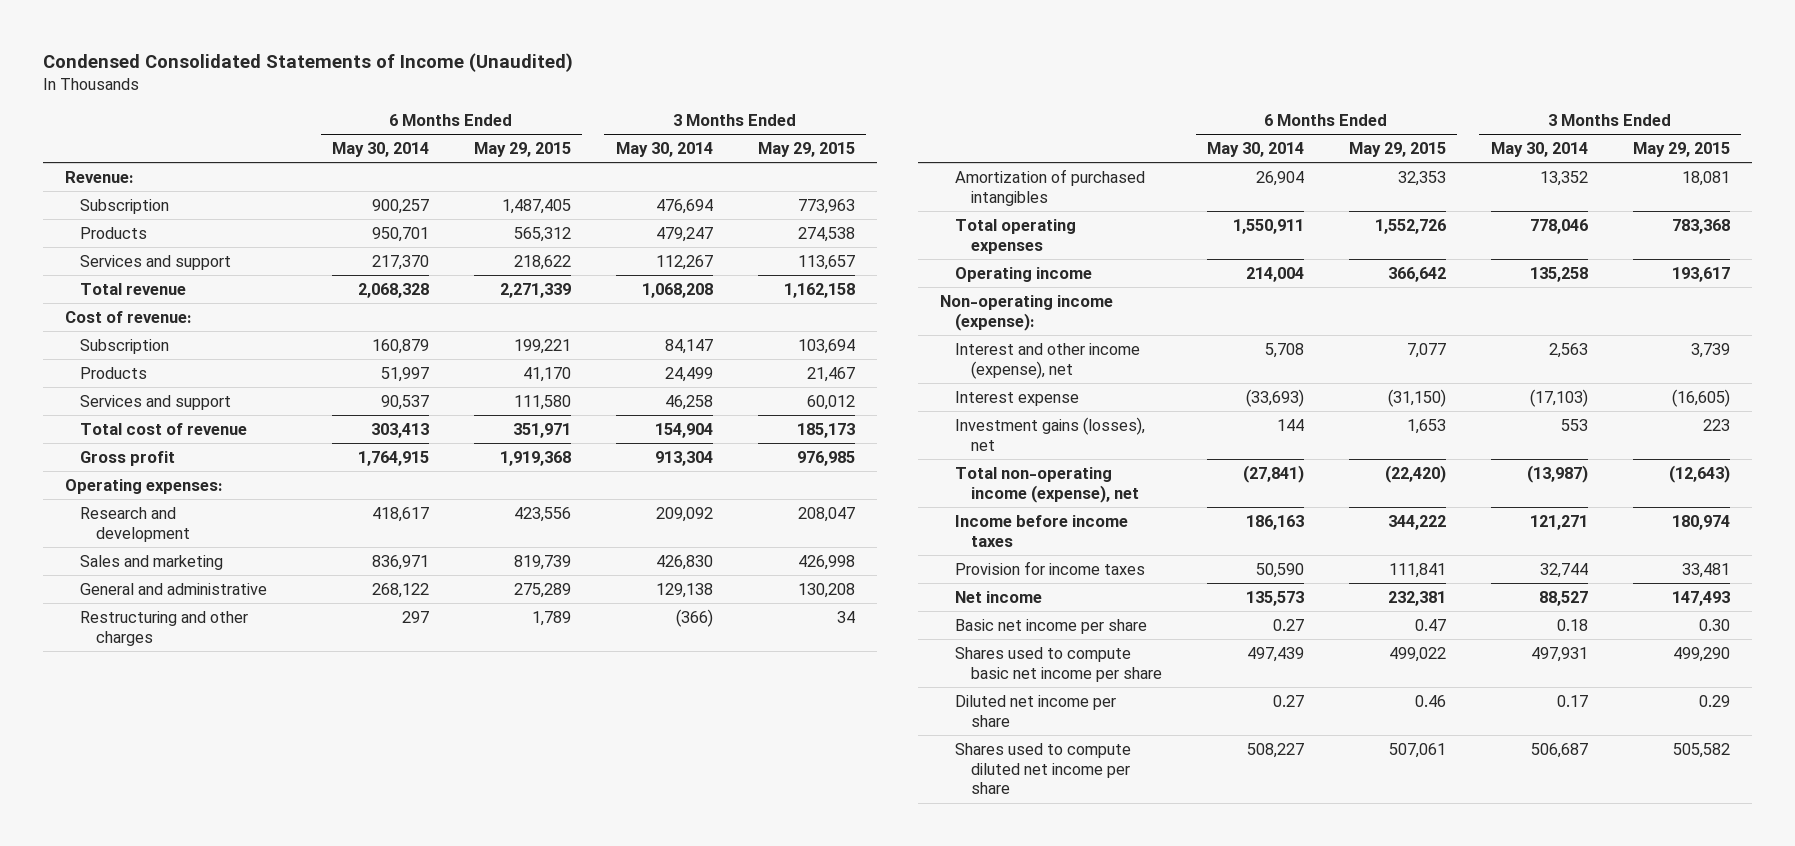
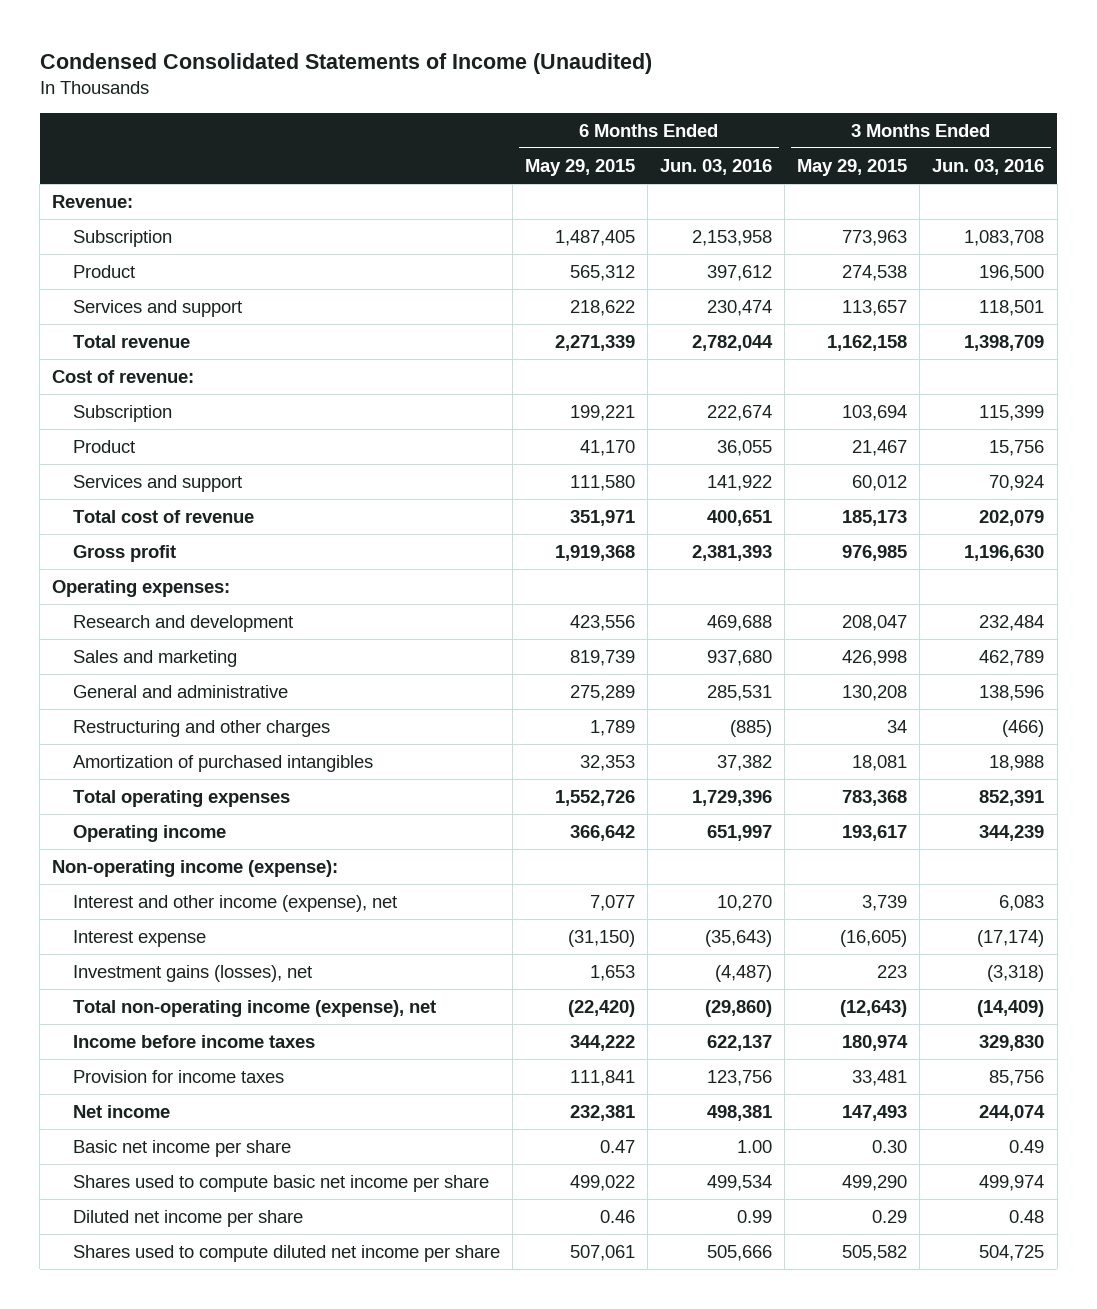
- | 6 Months Ended May 30, 2014 | 6 Months Ended May 29, 2015 | 3 Months Ended May 30, 2014 | 3 Months Ended May 29, 2015
+ | 6 Months Ended May 29, 2015 | 6 Months Ended Jun. 03, 2016 | 3 Months Ended May 29, 2015 | 3 Months Ended Jun. 03, 2016
- Products | 950,701 | 565,312 | 479,247 | 274,538
+ Product | 565,312 | 397,612 | 274,538 | 196,500
- Products | 51,997 | 41,170 | 24,499 | 21,467
+ Product | 41,170 | 36,055 | 21,467 | 15,756

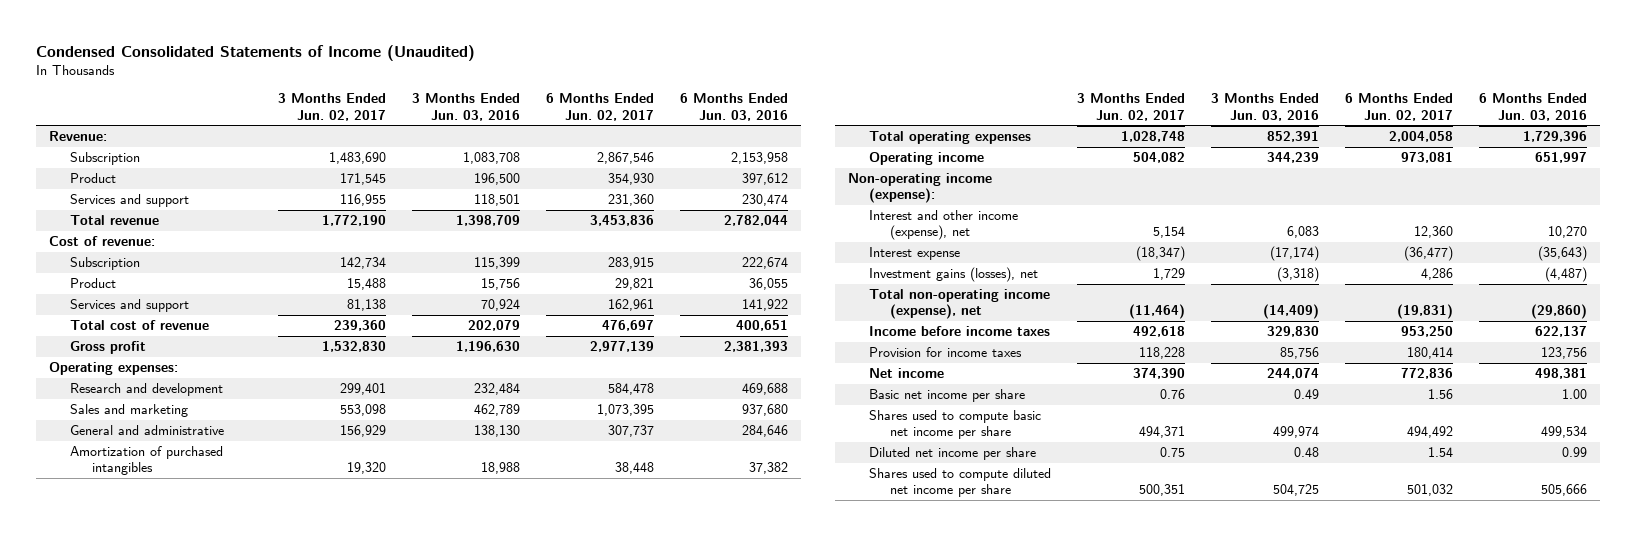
- | 6 Months Ended May 29, 2015 | 6 Months Ended Jun. 03, 2016 | 3 Months Ended May 29, 2015 | 3 Months Ended Jun. 03, 2016
+ | 3 Months Ended Jun. 02, 2017 | 3 Months Ended Jun. 03, 2016 | 6 Months Ended Jun. 02, 2017 | 6 Months Ended Jun. 03, 2016
- General and administrative | 275,289 | 285,531 | 130,208 | 138,596
- Restructuring and other charges | 1,789 | (885) | 34 | (466)
+ General and administrative | 156,929 | 138,130 | 307,737 | 284,646

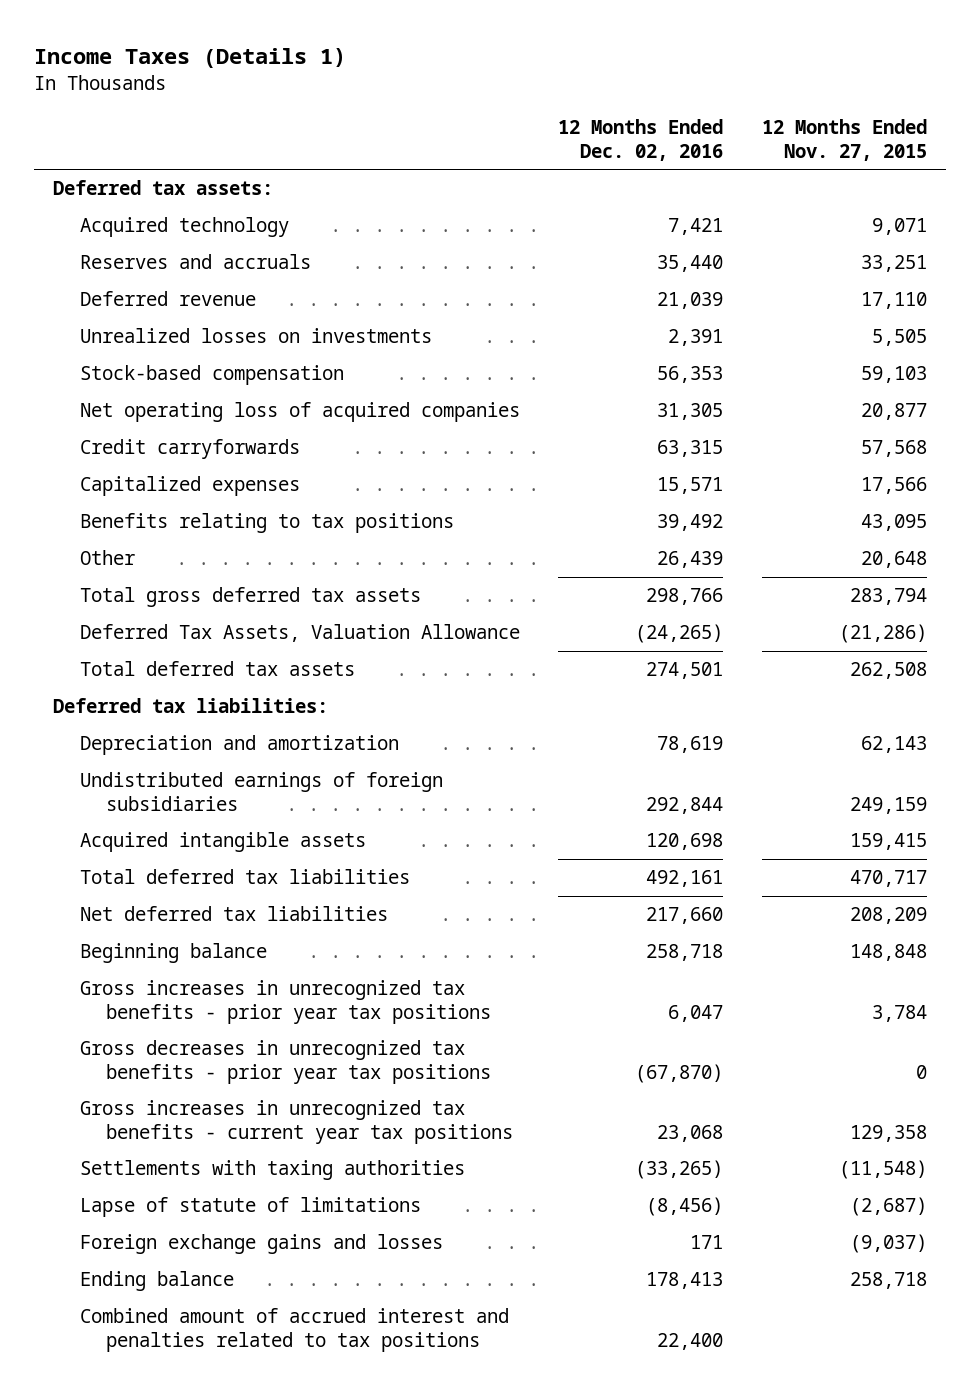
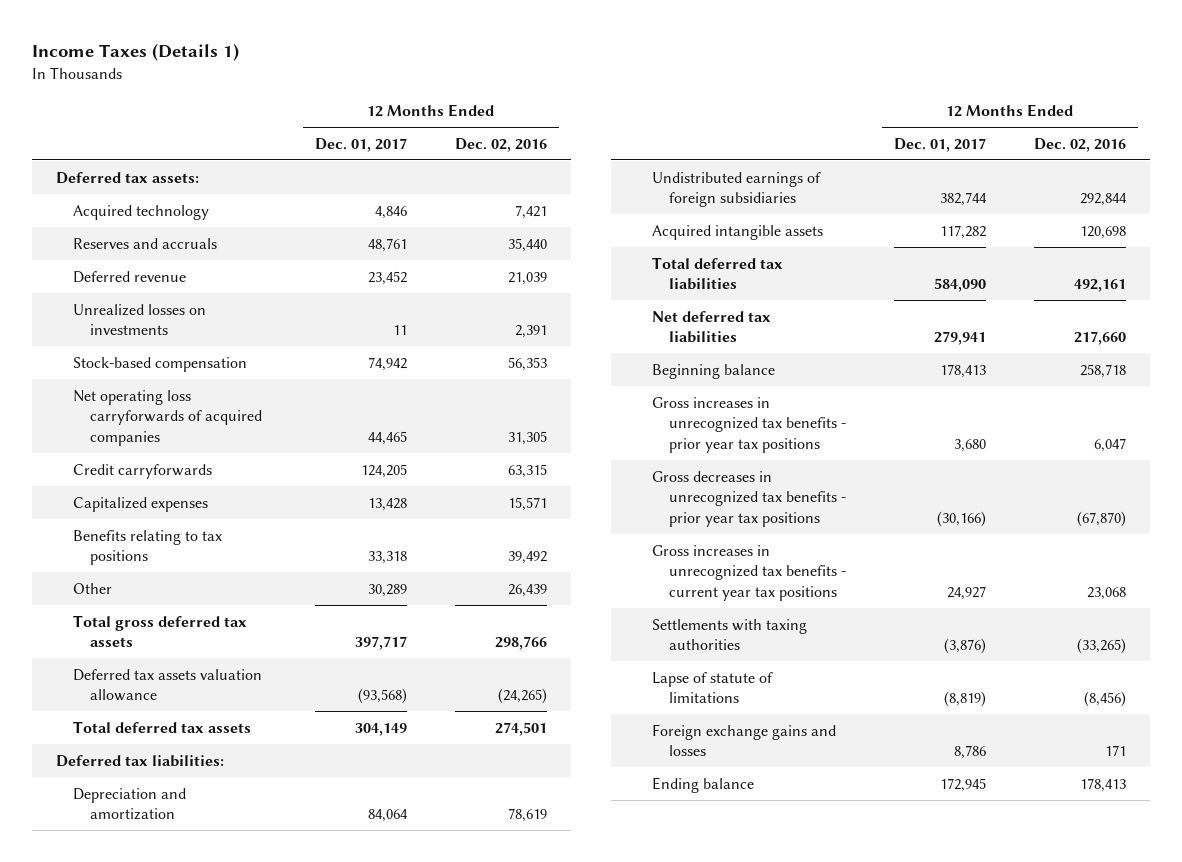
- | 12 Months Ended Dec. 02, 2016 | 12 Months Ended Nov. 27, 2015
+ | 12 Months Ended Dec. 01, 2017 | 12 Months Ended Dec. 02, 2016
- Net operating loss of acquired companies | 31,305 | 20,877
+ Net operating loss carryforwards of acquired companies | 44,465 | 31,305
- Deferred Tax Assets, Valuation Allowance | (24,265) | (21,286)
+ Deferred tax assets valuation allowance | (93,568) | (24,265)
- Combined amount of accrued interest and penalties related to tax positions | 22,400 |

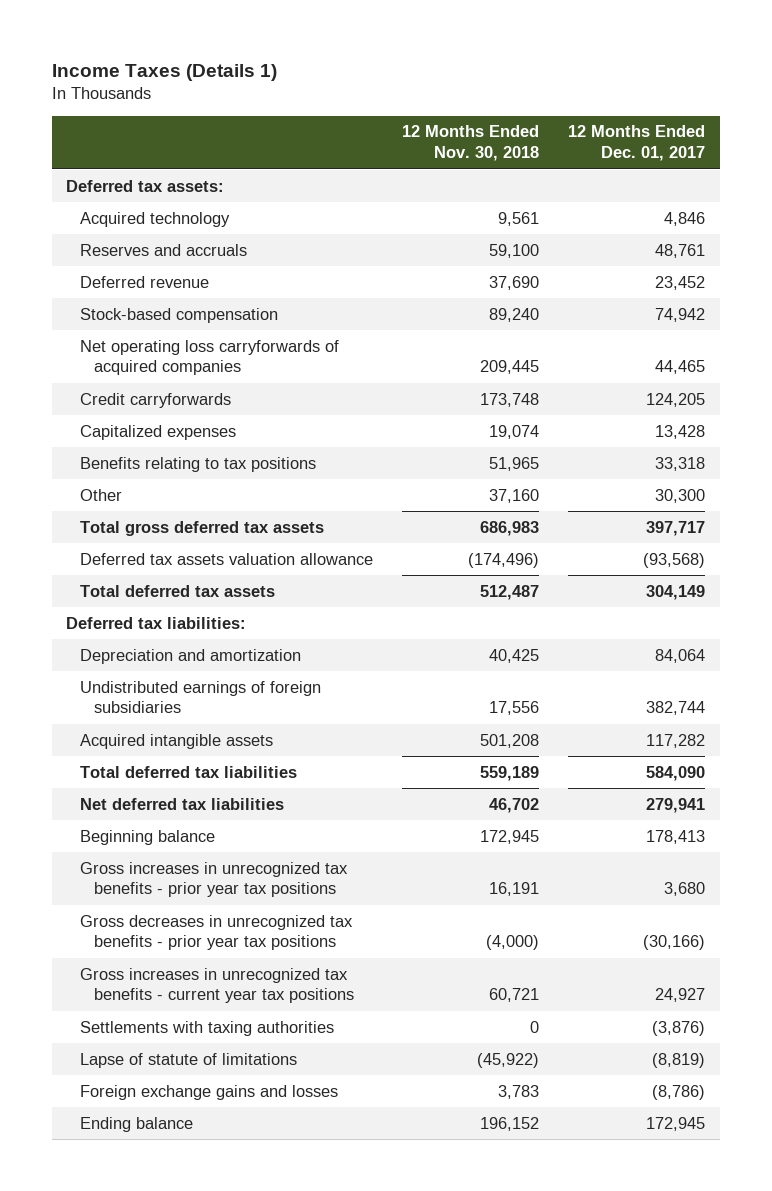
- | 12 Months Ended Dec. 01, 2017 | 12 Months Ended Dec. 02, 2016
+ | 12 Months Ended Nov. 30, 2018 | 12 Months Ended Dec. 01, 2017
- Unrealized losses on investments | 11 | 2,391
- Other | 30,289 | 26,439
+ Other | 37,160 | 30,300
- Foreign exchange gains and losses | 8,786 | 171
+ Foreign exchange gains and losses | 3,783 | (8,786)

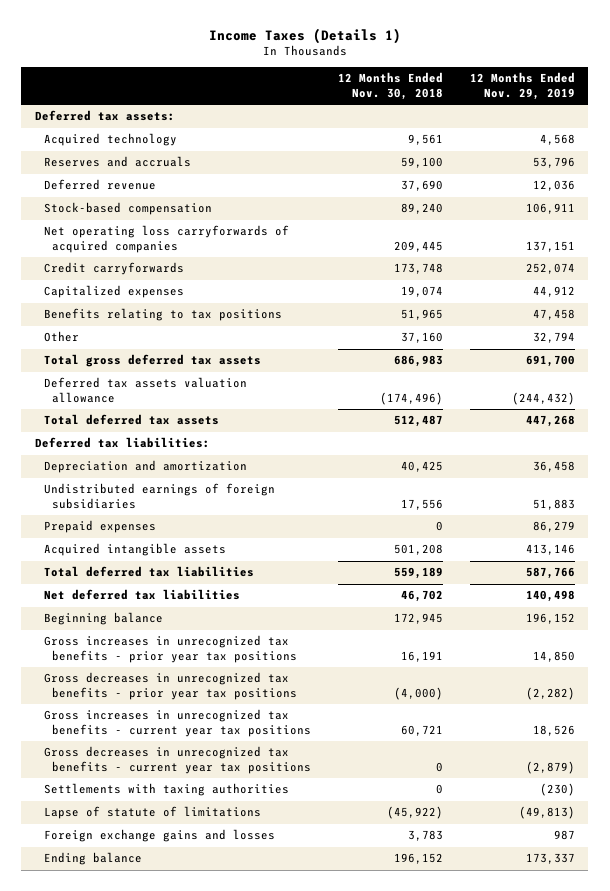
- | 12 Months Ended Nov. 30, 2018 | 12 Months Ended Dec. 01, 2017
+ | 12 Months Ended Nov. 30, 2018 | 12 Months Ended Nov. 29, 2019
+ Prepaid expenses | 0 | 86,279
+ Gross decreases in unrecognized tax benefits - current year tax positions | 0 | (2,879)

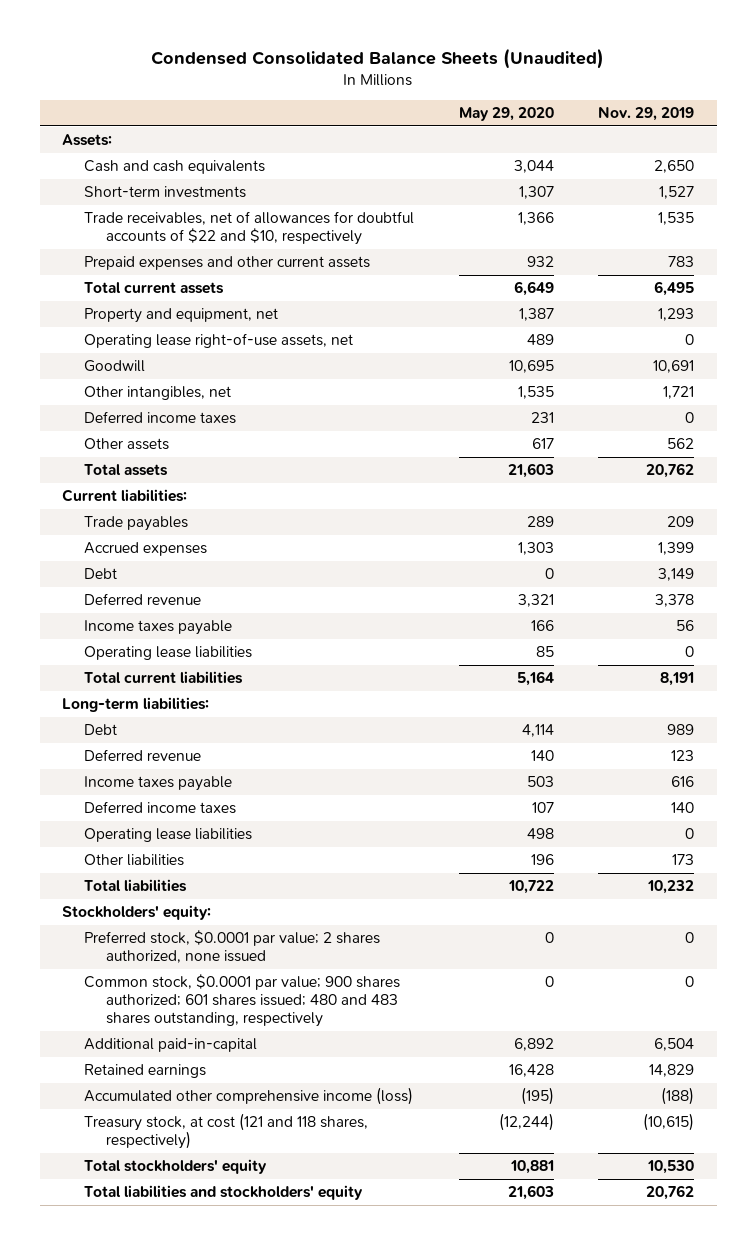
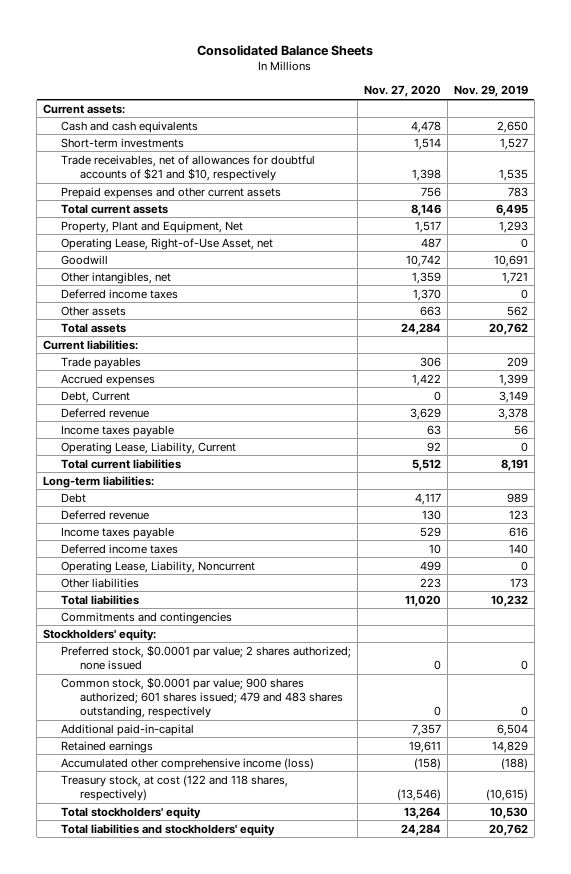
- Condensed Consolidated Balance Sheets (Unaudited)
+ Consolidated Balance Sheets
- | May 29, 2020 | Nov. 29, 2019
+ | Nov. 27, 2020 | Nov. 29, 2019
- Assets:
+ Current assets:
- Trade receivables, net of allowances for doubtful accounts of $22 and $10, respectively | 1,366 | 1,535
+ Trade receivables, net of allowances for doubtful accounts of $21 and $10, respectively | 1,398 | 1,535
- Property and equipment, net | 1,387 | 1,293
- Operating lease right-of-use assets, net | 489 | 0
+ Property, Plant and Equipment, Net | 1,517 | 1,293
+ Operating Lease, Right-of-Use Asset, net | 487 | 0
- Debt | 0 | 3,149
+ Debt, Current | 0 | 3,149
- Operating lease liabilities | 85 | 0
+ Operating Lease, Liability, Current | 92 | 0
- Operating lease liabilities | 498 | 0
+ Operating Lease, Liability, Noncurrent | 499 | 0
+ Commitments and contingencies
- Preferred stock, $0.0001 par value; 2 shares authorized, none issued | 0 | 0
- Common stock, $0.0001 par value; 900 shares authorized; 601 shares issued; 480 and 483 shares outstanding, respectively | 0 | 0
+ Preferred stock, $0.0001 par value; 2 shares authorized; none issued | 0 | 0
+ Common stock, $0.0001 par value; 900 shares authorized; 601 shares issued; 479 and 483 shares outstanding, respectively | 0 | 0
- Treasury stock, at cost (121 and 118 shares, respectively) | (12,244) | (10,615)
+ Treasury stock, at cost (122 and 118 shares, respectively) | (13,546) | (10,615)

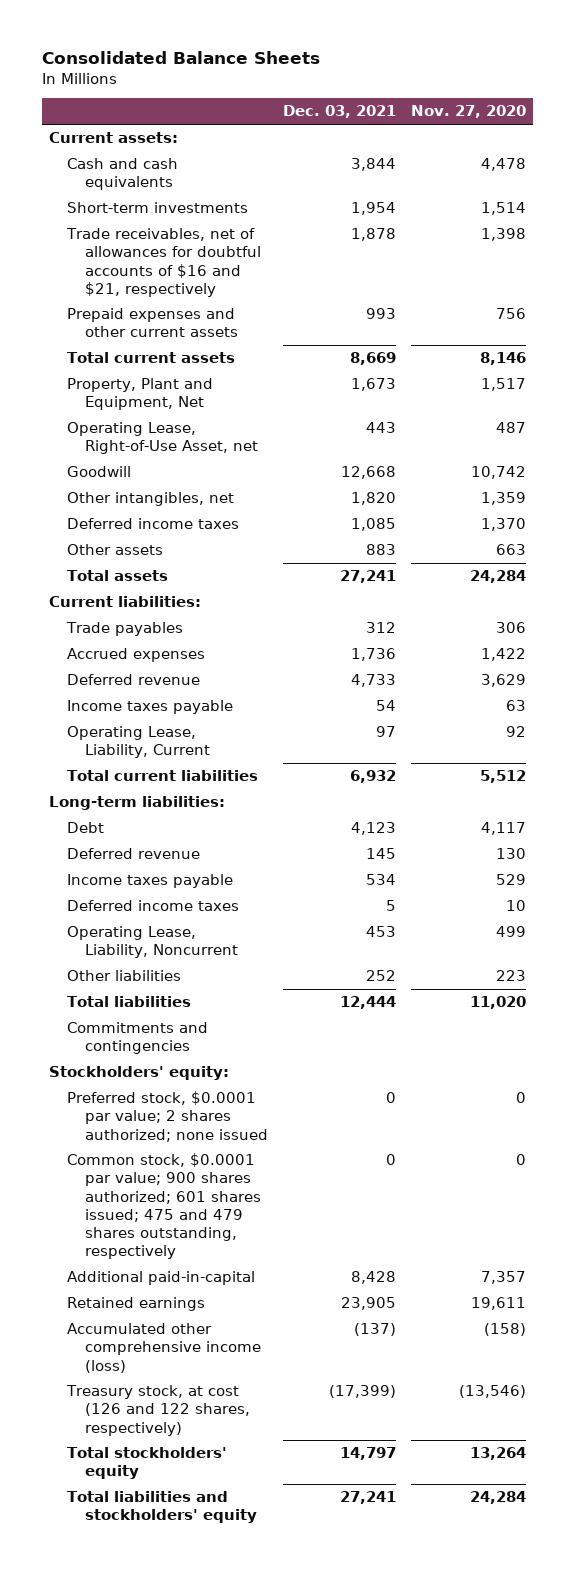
- | Nov. 27, 2020 | Nov. 29, 2019
+ | Dec. 03, 2021 | Nov. 27, 2020
- Trade receivables, net of allowances for doubtful accounts of $21 and $10, respectively | 1,398 | 1,535
+ Trade receivables, net of allowances for doubtful accounts of $16 and $21, respectively | 1,878 | 1,398
- Debt, Current | 0 | 3,149
- Common stock, $0.0001 par value; 900 shares authorized; 601 shares issued; 479 and 483 shares outstanding, respectively | 0 | 0
+ Common stock, $0.0001 par value; 900 shares authorized; 601 shares issued; 475 and 479 shares outstanding, respectively | 0 | 0
- Treasury stock, at cost (122 and 118 shares, respectively) | (13,546) | (10,615)
+ Treasury stock, at cost (126 and 122 shares, respectively) | (17,399) | (13,546)

